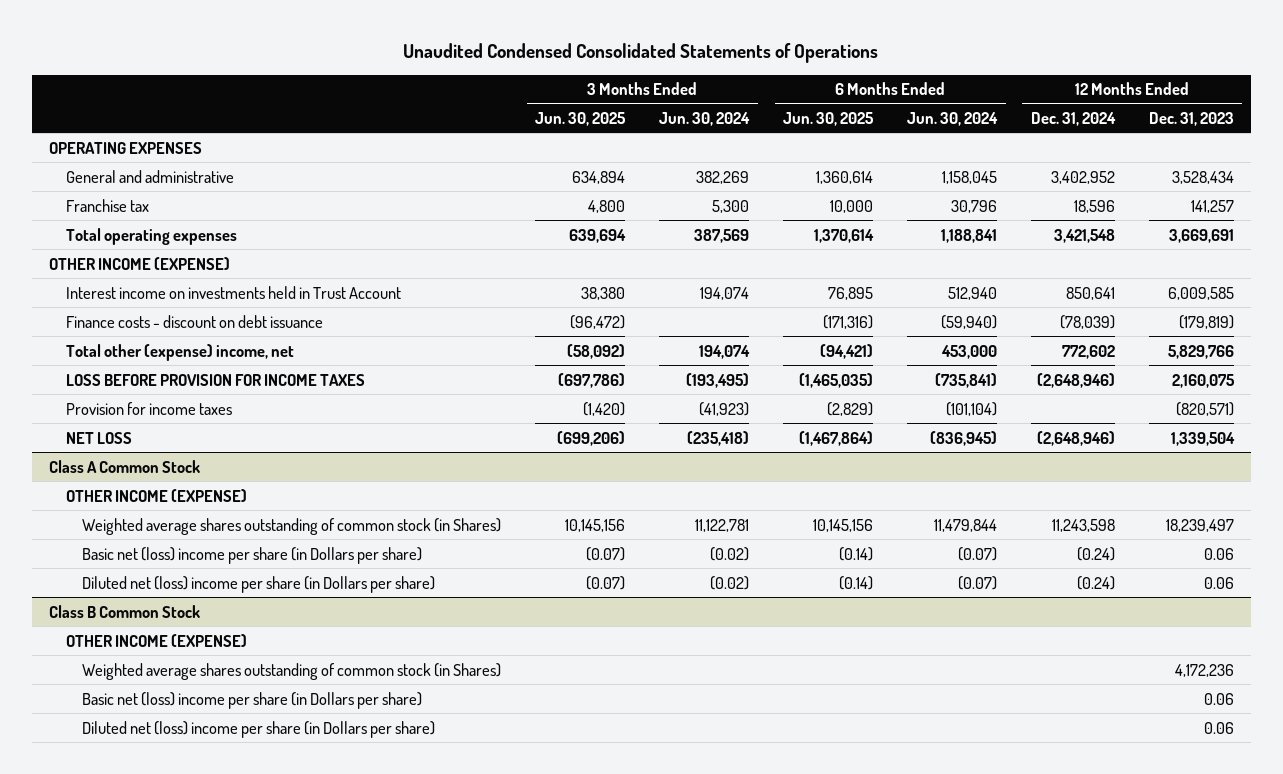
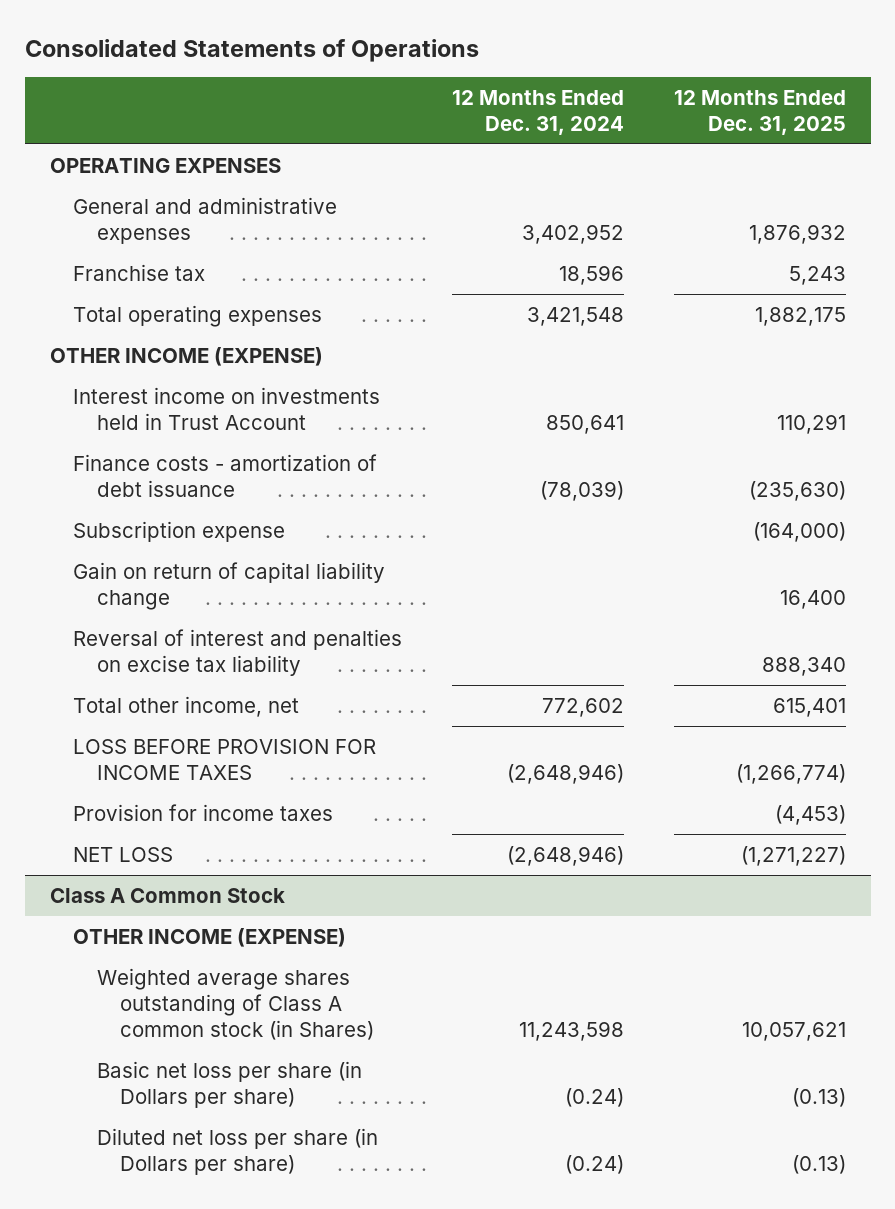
- Unaudited Condensed Consolidated Statements of Operations
+ Consolidated Statements of Operations
- | 3 Months Ended Jun. 30, 2025 | 3 Months Ended Jun. 30, 2024 | 6 Months Ended Jun. 30, 2025 | 6 Months Ended Jun. 30, 2024 | 12 Months Ended Dec. 31, 2024 | 12 Months Ended Dec. 31, 2023
+ | 12 Months Ended Dec. 31, 2024 | 12 Months Ended Dec. 31, 2025
- General and administrative | 634,894 | 382,269 | 1,360,614 | 1,158,045 | 3,402,952 | 3,528,434
+ General and administrative expenses | 3,402,952 | 1,876,932
- Finance costs - discount on debt issuance | (96,472) | | (171,316) | (59,940) | (78,039) | (179,819)
- Total other (expense) income, net | (58,092) | 194,074 | (94,421) | 453,000 | 772,602 | 5,829,766
+ Finance costs - amortization of debt issuance | (78,039) | (235,630)
+ Subscription expense | | (164,000)
+ Gain on return of capital liability change | | 16,400
+ Reversal of interest and penalties on excise tax liability | | 888,340
+ Total other income, net | 772,602 | 615,401
@ Class A Common Stock
- Weighted average shares outstanding of common stock (in Shares) | 10,145,156 | 11,122,781 | 10,145,156 | 11,479,844 | 11,243,598 | 18,239,497
- Basic net (loss) income per share (in Dollars per share) | (0.07) | (0.02) | (0.14) | (0.07) | (0.24) | 0.06
- Diluted net (loss) income per share (in Dollars per share) | (0.07) | (0.02) | (0.14) | (0.07) | (0.24) | 0.06
- Class B Common Stock
- OTHER INCOME (EXPENSE)
- Weighted average shares outstanding of common stock (in Shares) | | | | | | 4,172,236
- Basic net (loss) income per share (in Dollars per share) | | | | | | 0.06
- Diluted net (loss) income per share (in Dollars per share) | | | | | | 0.06
@ Class A Common Stock
+ Weighted average shares outstanding of Class A common stock (in Shares) | 11,243,598 | 10,057,621
+ Basic net loss per share (in Dollars per share) | (0.24) | (0.13)
+ Diluted net loss per share (in Dollars per share) | (0.24) | (0.13)

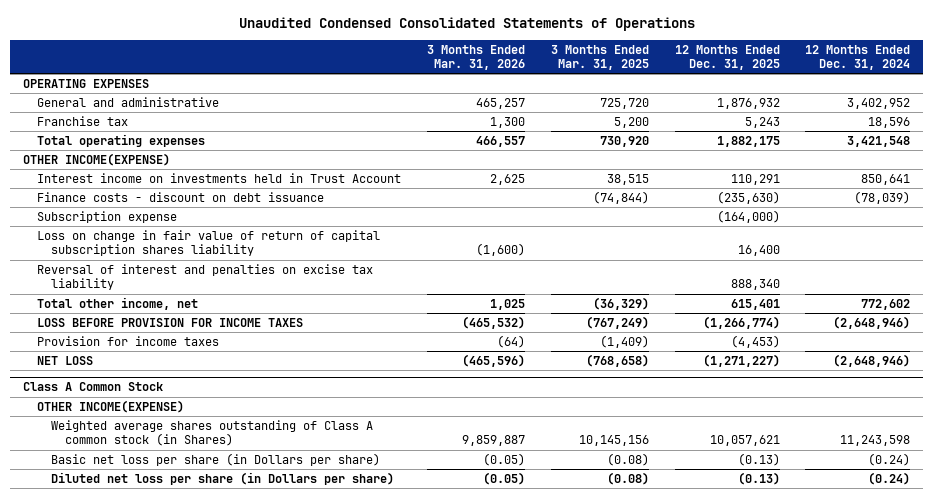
- Consolidated Statements of Operations
+ Unaudited Condensed Consolidated Statements of Operations
- | 12 Months Ended Dec. 31, 2024 | 12 Months Ended Dec. 31, 2025
+ | 3 Months Ended Mar. 31, 2026 | 3 Months Ended Mar. 31, 2025 | 12 Months Ended Dec. 31, 2025 | 12 Months Ended Dec. 31, 2024
- General and administrative expenses | 3,402,952 | 1,876,932
+ General and administrative | 465,257 | 725,720 | 1,876,932 | 3,402,952
- OTHER INCOME (EXPENSE)
+ OTHER INCOME(EXPENSE)
- Finance costs - amortization of debt issuance | (78,039) | (235,630)
+ Finance costs - discount on debt issuance | | (74,844) | (235,630) | (78,039)
- Gain on return of capital liability change | | 16,400
+ Loss on change in fair value of return of capital subscription shares liability | (1,600) | | 16,400 |
@ Class A Common Stock
- OTHER INCOME (EXPENSE)
+ OTHER INCOME(EXPENSE)

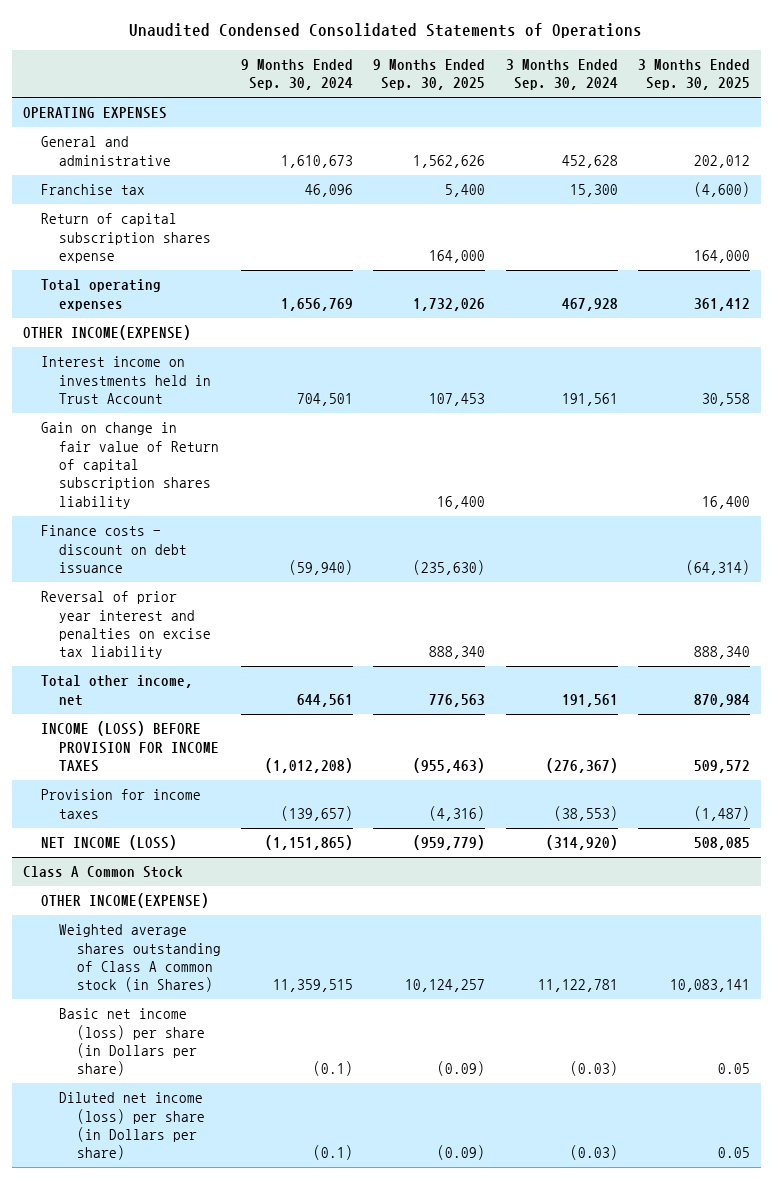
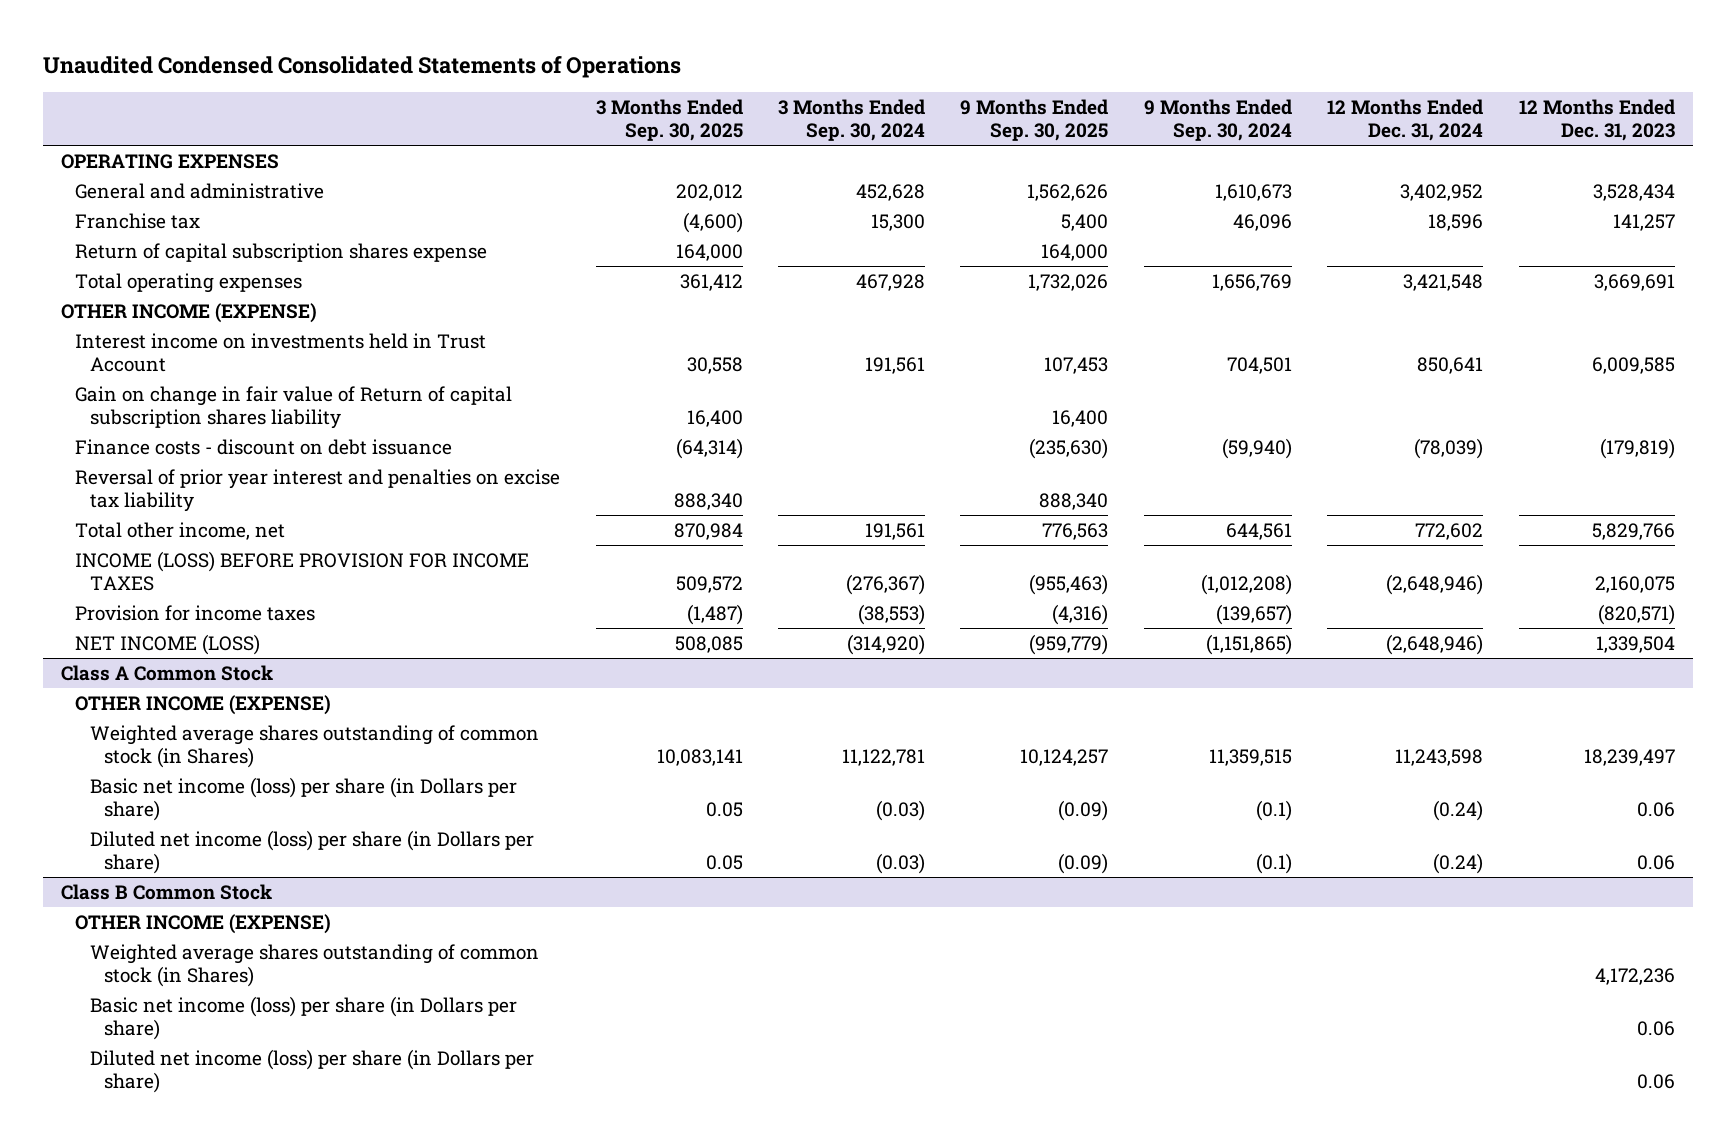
- | 9 Months Ended Sep. 30, 2024 | 9 Months Ended Sep. 30, 2025 | 3 Months Ended Sep. 30, 2024 | 3 Months Ended Sep. 30, 2025
+ | 3 Months Ended Sep. 30, 2025 | 3 Months Ended Sep. 30, 2024 | 9 Months Ended Sep. 30, 2025 | 9 Months Ended Sep. 30, 2024 | 12 Months Ended Dec. 31, 2024 | 12 Months Ended Dec. 31, 2023
- OTHER INCOME(EXPENSE)
+ OTHER INCOME (EXPENSE)
@ Class A Common Stock
- OTHER INCOME(EXPENSE)
- Weighted average shares outstanding of Class A common stock (in Shares) | 11,359,515 | 10,124,257 | 11,122,781 | 10,083,141
+ OTHER INCOME (EXPENSE)
+ Weighted average shares outstanding of common stock (in Shares) | 10,083,141 | 11,122,781 | 10,124,257 | 11,359,515 | 11,243,598 | 18,239,497
+ Class B Common Stock
+ OTHER INCOME (EXPENSE)
+ Weighted average shares outstanding of common stock (in Shares) | | | | | | 4,172,236
+ Basic net income (loss) per share (in Dollars per share) | | | | | | 0.06
+ Diluted net income (loss) per share (in Dollars per share) | | | | | | 0.06

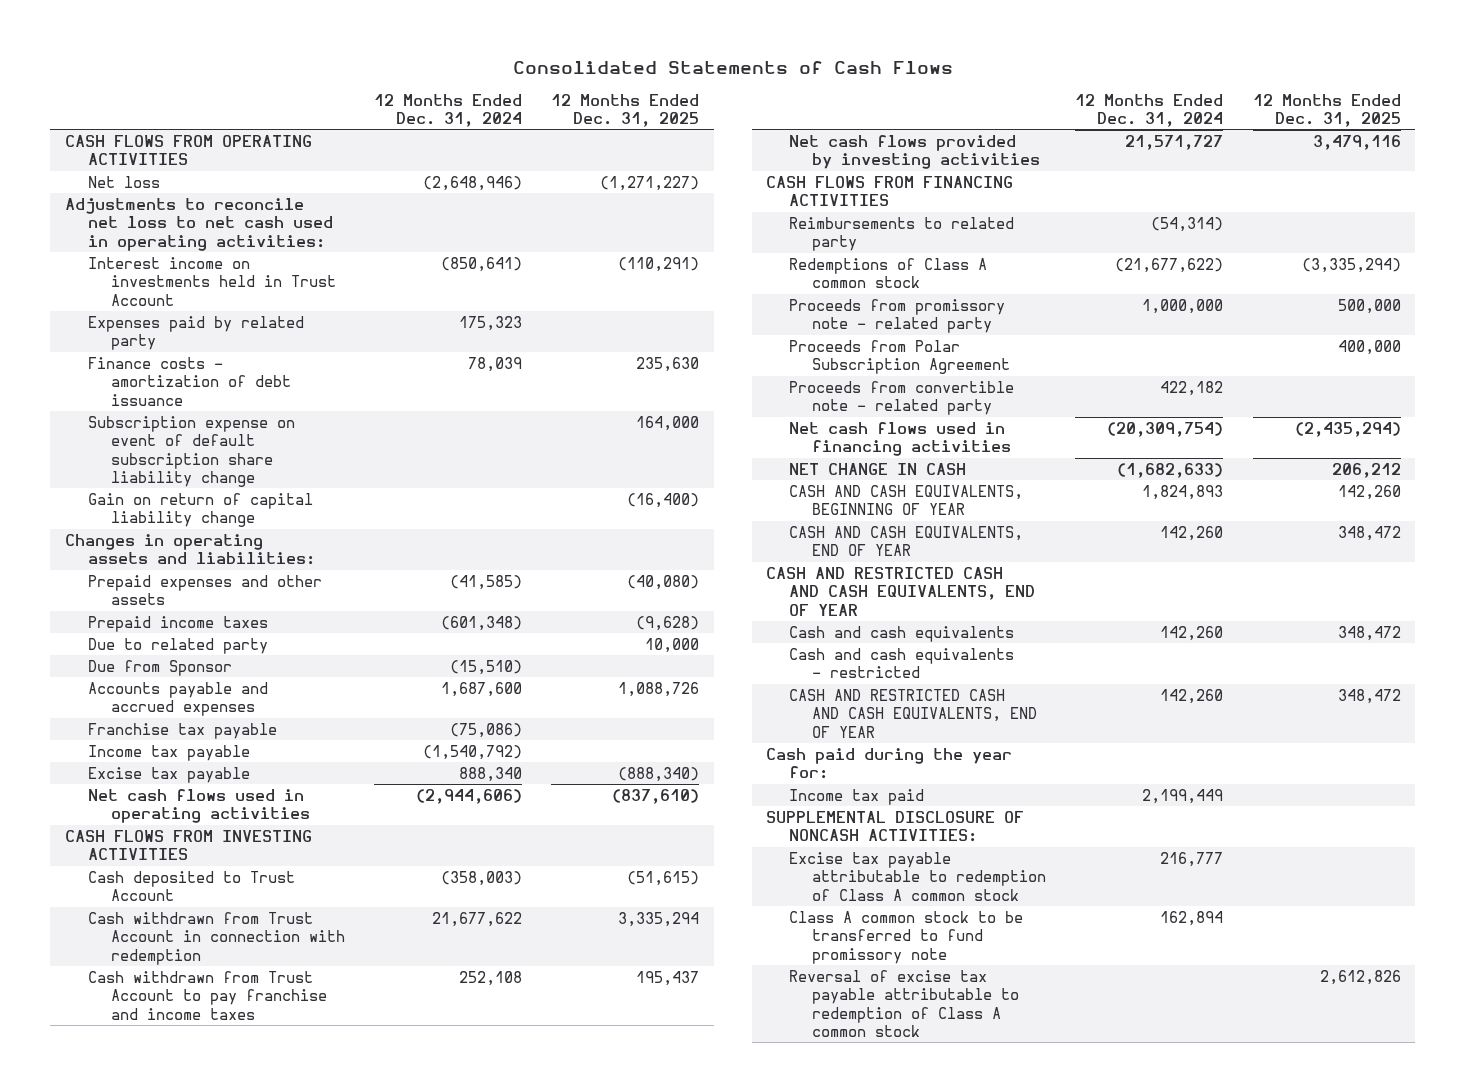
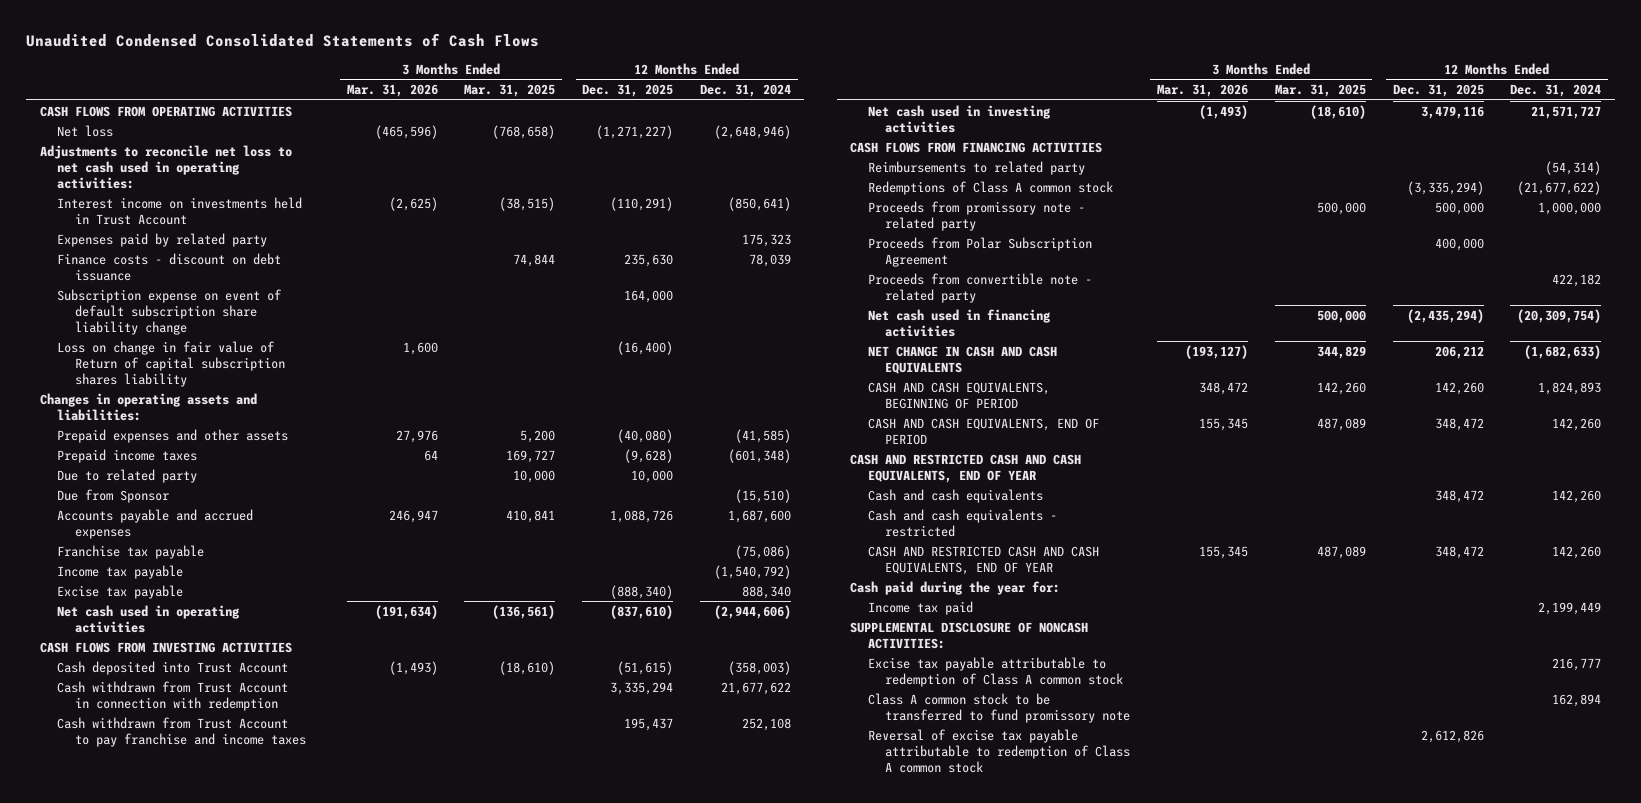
- Consolidated Statements of Cash Flows
+ Unaudited Condensed Consolidated Statements of Cash Flows
- | 12 Months Ended Dec. 31, 2024 | 12 Months Ended Dec. 31, 2025
+ | 3 Months Ended Mar. 31, 2026 | 3 Months Ended Mar. 31, 2025 | 12 Months Ended Dec. 31, 2025 | 12 Months Ended Dec. 31, 2024
- Finance costs - amortization of debt issuance | 78,039 | 235,630
+ Finance costs - discount on debt issuance | | 74,844 | 235,630 | 78,039
- Gain on return of capital liability change | | (16,400)
+ Loss on change in fair value of Return of capital subscription shares liability | 1,600 | | (16,400) |
- Net cash flows used in operating activities | (2,944,606) | (837,610)
+ Net cash used in operating activities | (191,634) | (136,561) | (837,610) | (2,944,606)
- Cash deposited to Trust Account | (358,003) | (51,615)
+ Cash deposited into Trust Account | (1,493) | (18,610) | (51,615) | (358,003)
- Net cash flows provided by investing activities | 21,571,727 | 3,479,116
+ Net cash used in investing activities | (1,493) | (18,610) | 3,479,116 | 21,571,727
- Net cash flows used in financing activities | (20,309,754) | (2,435,294)
- NET CHANGE IN CASH | (1,682,633) | 206,212
- CASH AND CASH EQUIVALENTS, BEGINNING OF YEAR | 1,824,893 | 142,260
- CASH AND CASH EQUIVALENTS, END OF YEAR | 142,260 | 348,472
+ Net cash used in financing activities | | 500,000 | (2,435,294) | (20,309,754)
+ NET CHANGE IN CASH AND CASH EQUIVALENTS | (193,127) | 344,829 | 206,212 | (1,682,633)
+ CASH AND CASH EQUIVALENTS, BEGINNING OF PERIOD | 348,472 | 142,260 | 142,260 | 1,824,893
+ CASH AND CASH EQUIVALENTS, END OF PERIOD | 155,345 | 487,089 | 348,472 | 142,260

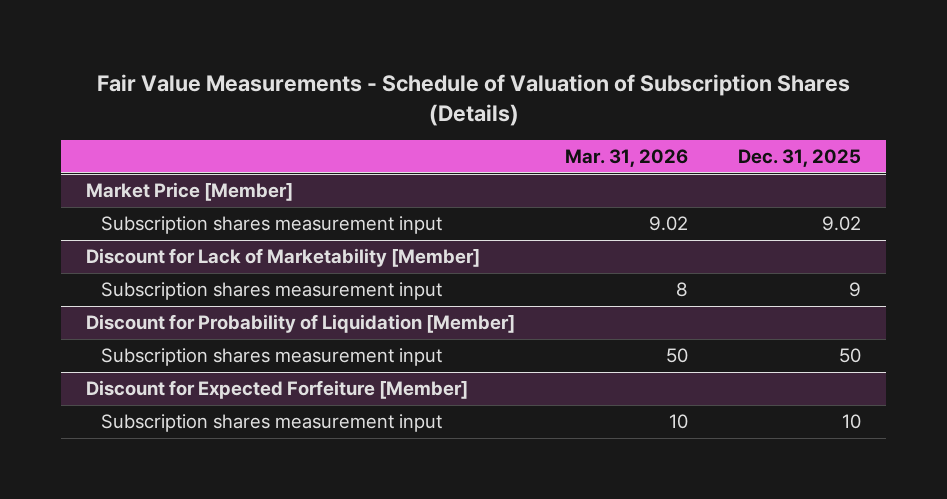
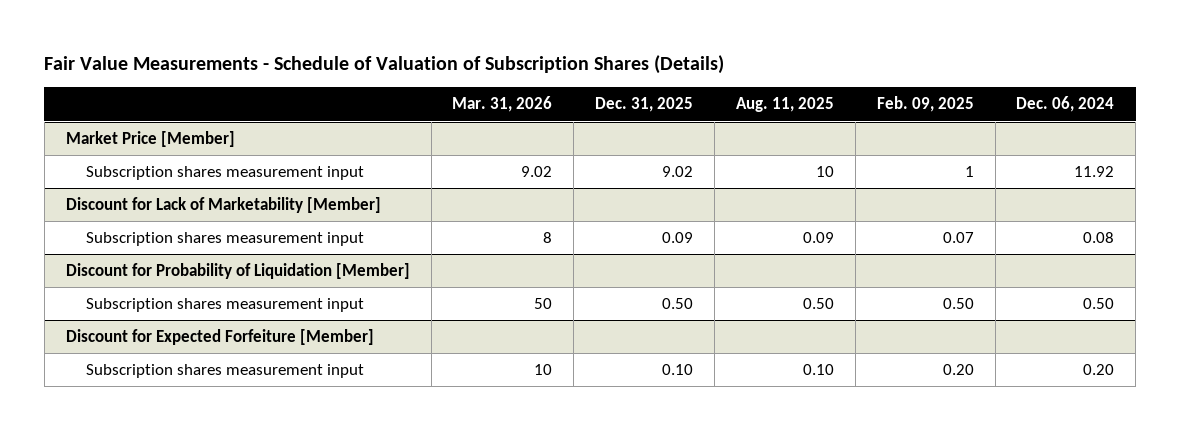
- | Mar. 31, 2026 | Dec. 31, 2025
+ | Mar. 31, 2026 | Dec. 31, 2025 | Aug. 11, 2025 | Feb. 09, 2025 | Dec. 06, 2024
@ Discount for Lack of Marketability [Member]
- Subscription shares measurement input | 8 | 9
+ Subscription shares measurement input | 8 | 0.09 | 0.09 | 0.07 | 0.08
@ Discount for Probability of Liquidation [Member]
- Subscription shares measurement input | 50 | 50
+ Subscription shares measurement input | 50 | 0.50 | 0.50 | 0.50 | 0.50
@ Discount for Expected Forfeiture [Member]
- Subscription shares measurement input | 10 | 10
+ Subscription shares measurement input | 10 | 0.10 | 0.10 | 0.20 | 0.20

